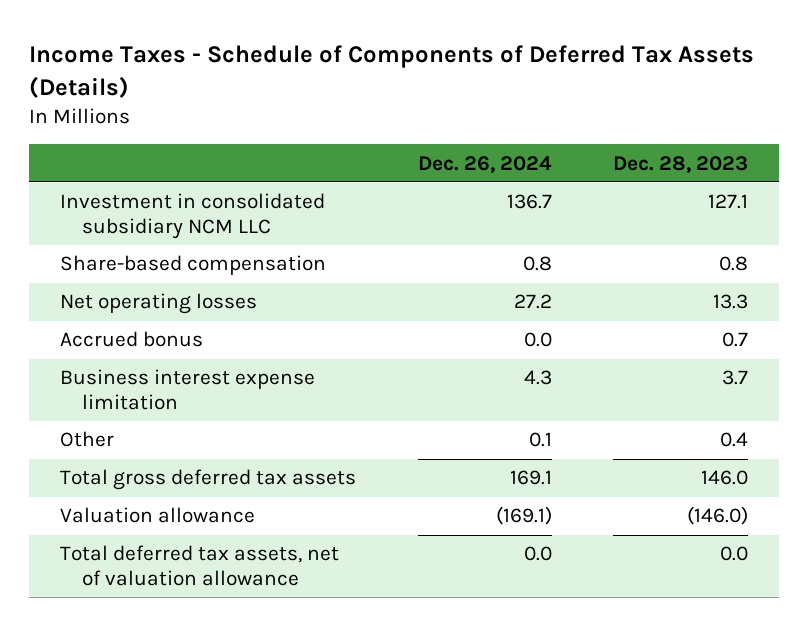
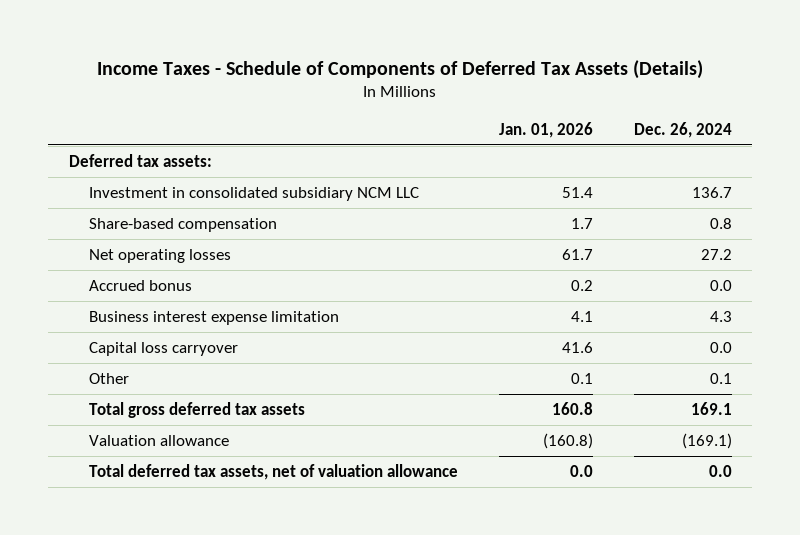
- | Dec. 26, 2024 | Dec. 28, 2023
+ | Jan. 01, 2026 | Dec. 26, 2024
+ Deferred tax assets:
+ Capital loss carryover | 41.6 | 0.0

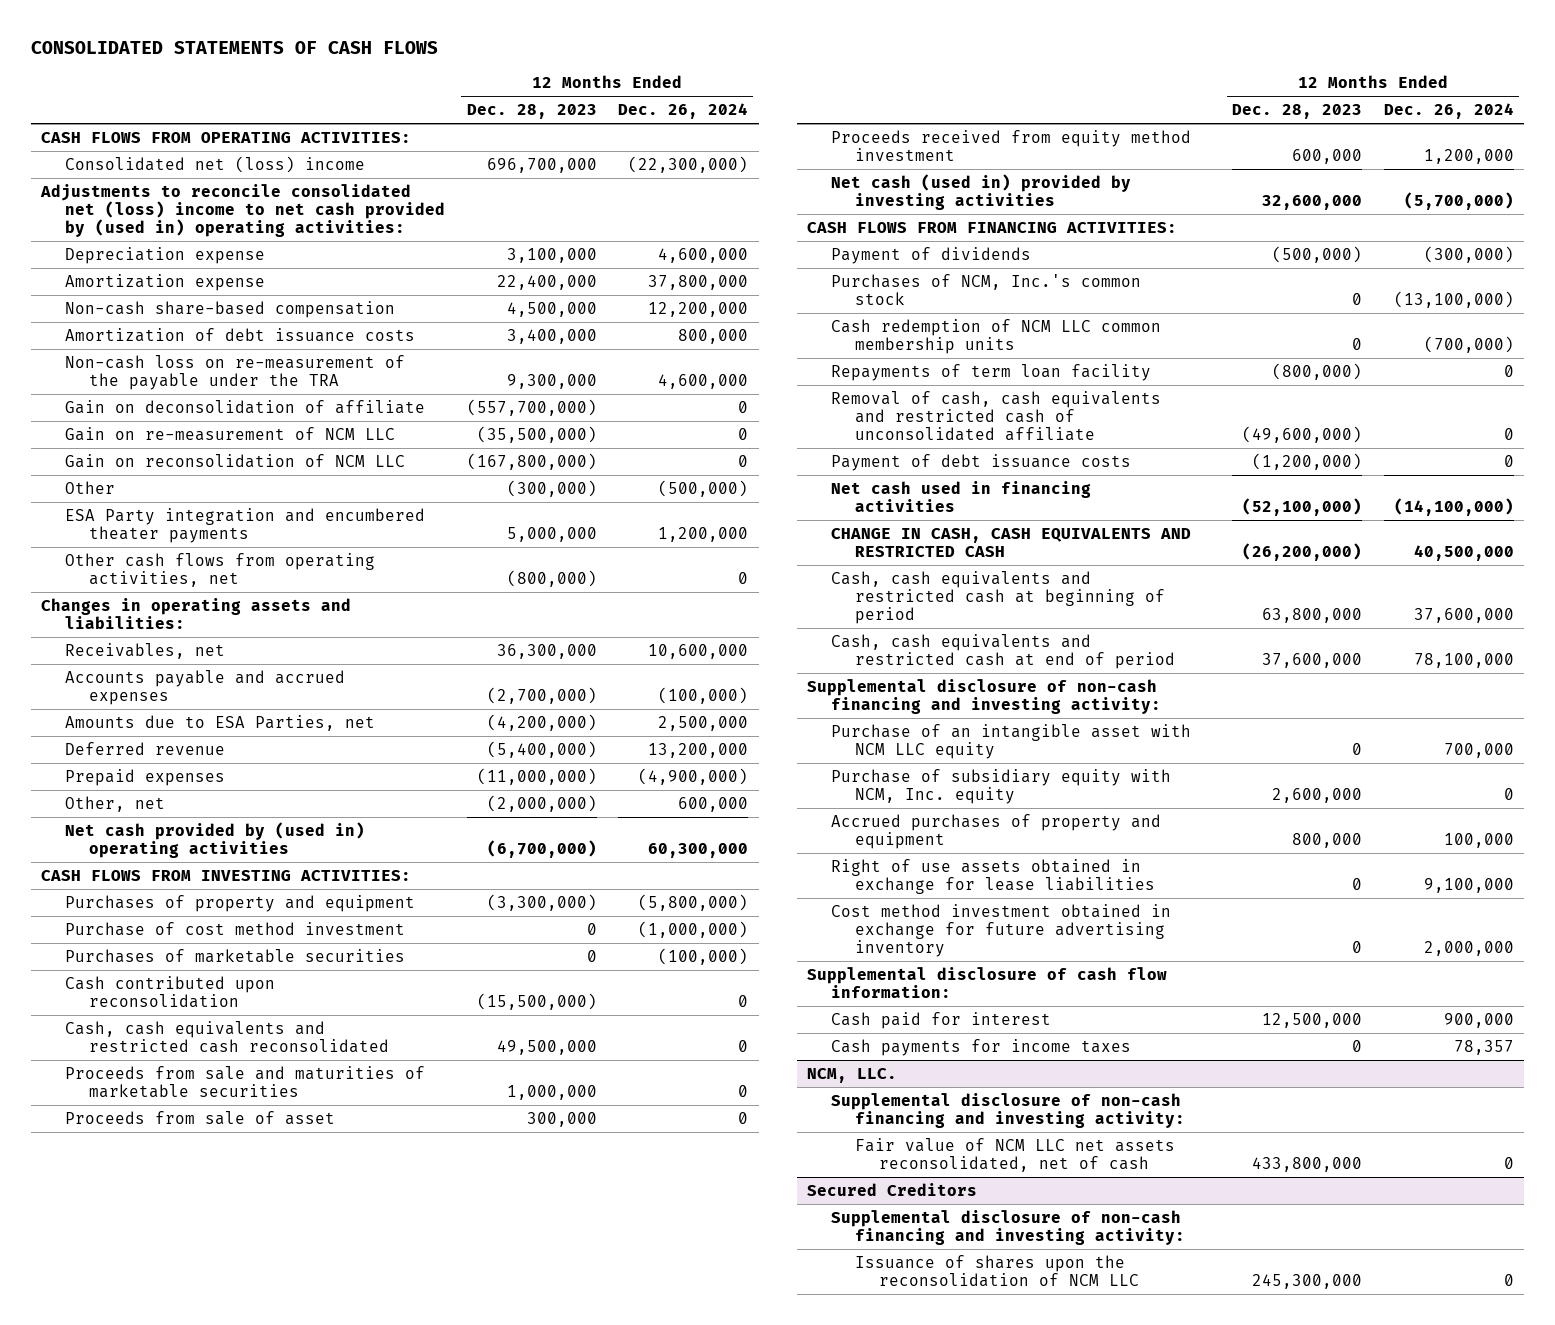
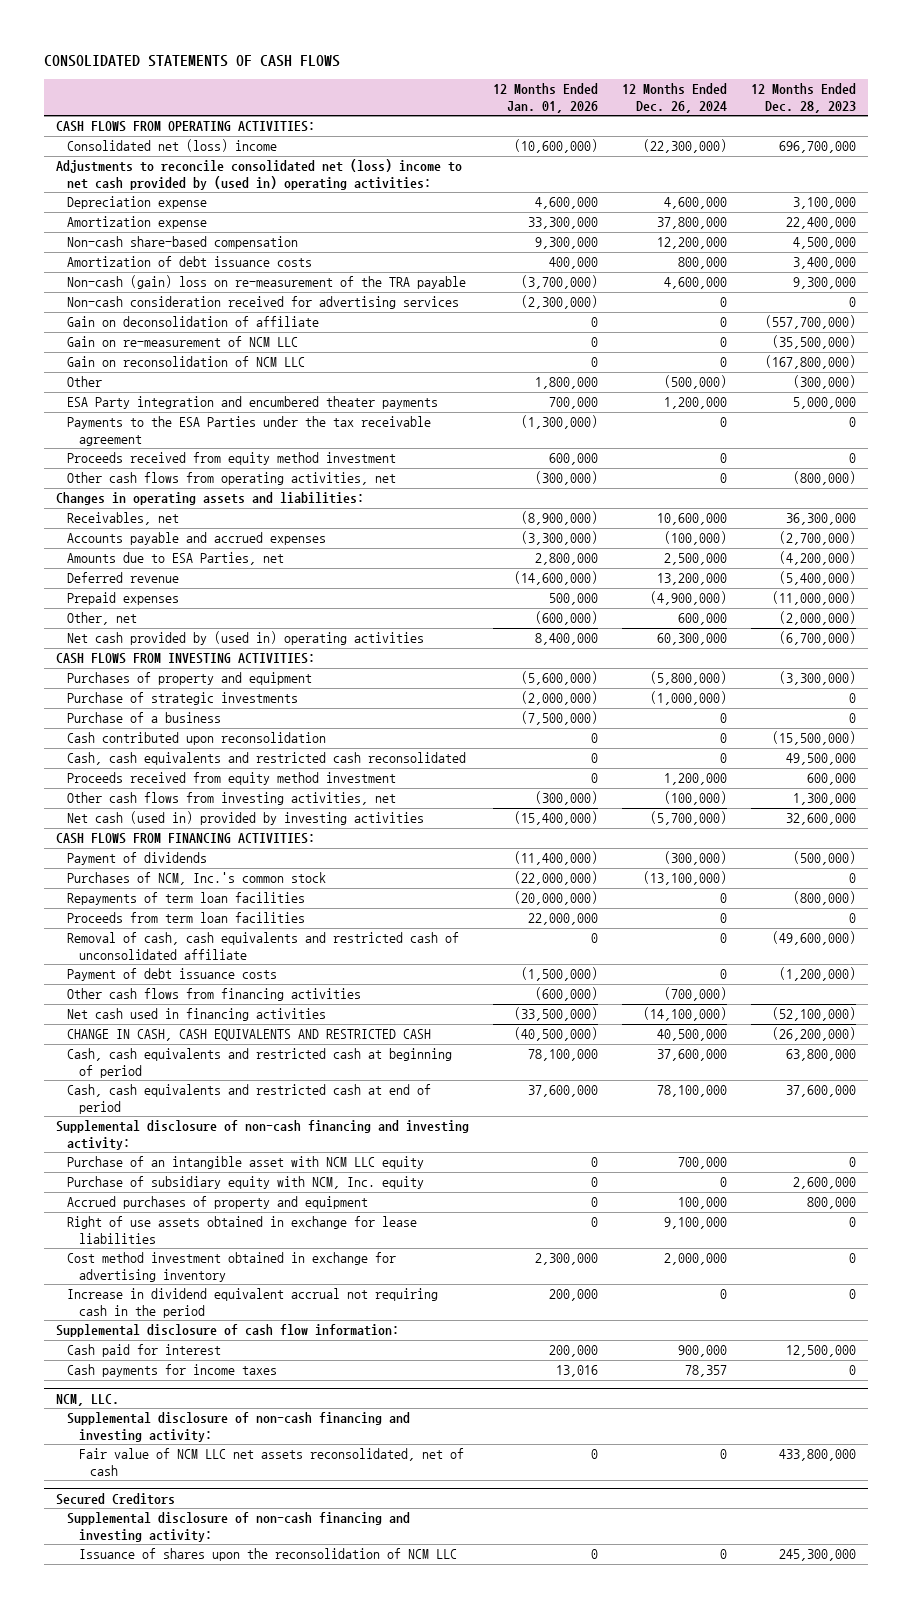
- | 12 Months Ended Dec. 28, 2023 | 12 Months Ended Dec. 26, 2024
+ | 12 Months Ended Jan. 01, 2026 | 12 Months Ended Dec. 26, 2024 | 12 Months Ended Dec. 28, 2023
- Non-cash loss on re-measurement of the payable under the TRA | 9,300,000 | 4,600,000
+ Non-cash (gain) loss on re-measurement of the TRA payable | (3,700,000) | 4,600,000 | 9,300,000
+ Non-cash consideration received for advertising services | (2,300,000) | 0 | 0
+ Payments to the ESA Parties under the tax receivable agreement | (1,300,000) | 0 | 0
+ Proceeds received from equity method investment | 600,000 | 0 | 0
- Purchase of cost method investment | 0 | (1,000,000)
- Purchases of marketable securities | 0 | (100,000)
+ Purchase of strategic investments | (2,000,000) | (1,000,000) | 0
+ Purchase of a business | (7,500,000) | 0 | 0
- Proceeds from sale and maturities of marketable securities | 1,000,000 | 0
- Proceeds from sale of asset | 300,000 | 0
+ Other cash flows from investing activities, net | (300,000) | (100,000) | 1,300,000
- Cash redemption of NCM LLC common membership units | 0 | (700,000)
- Repayments of term loan facility | (800,000) | 0
+ Repayments of term loan facilities | (20,000,000) | 0 | (800,000)
+ Proceeds from term loan facilities | 22,000,000 | 0 | 0
+ Other cash flows from financing activities | (600,000) | (700,000) |
- Cost method investment obtained in exchange for future advertising inventory | 0 | 2,000,000
+ Cost method investment obtained in exchange for advertising inventory | 2,300,000 | 2,000,000 | 0
+ Increase in dividend equivalent accrual not requiring cash in the period | 200,000 | 0 | 0

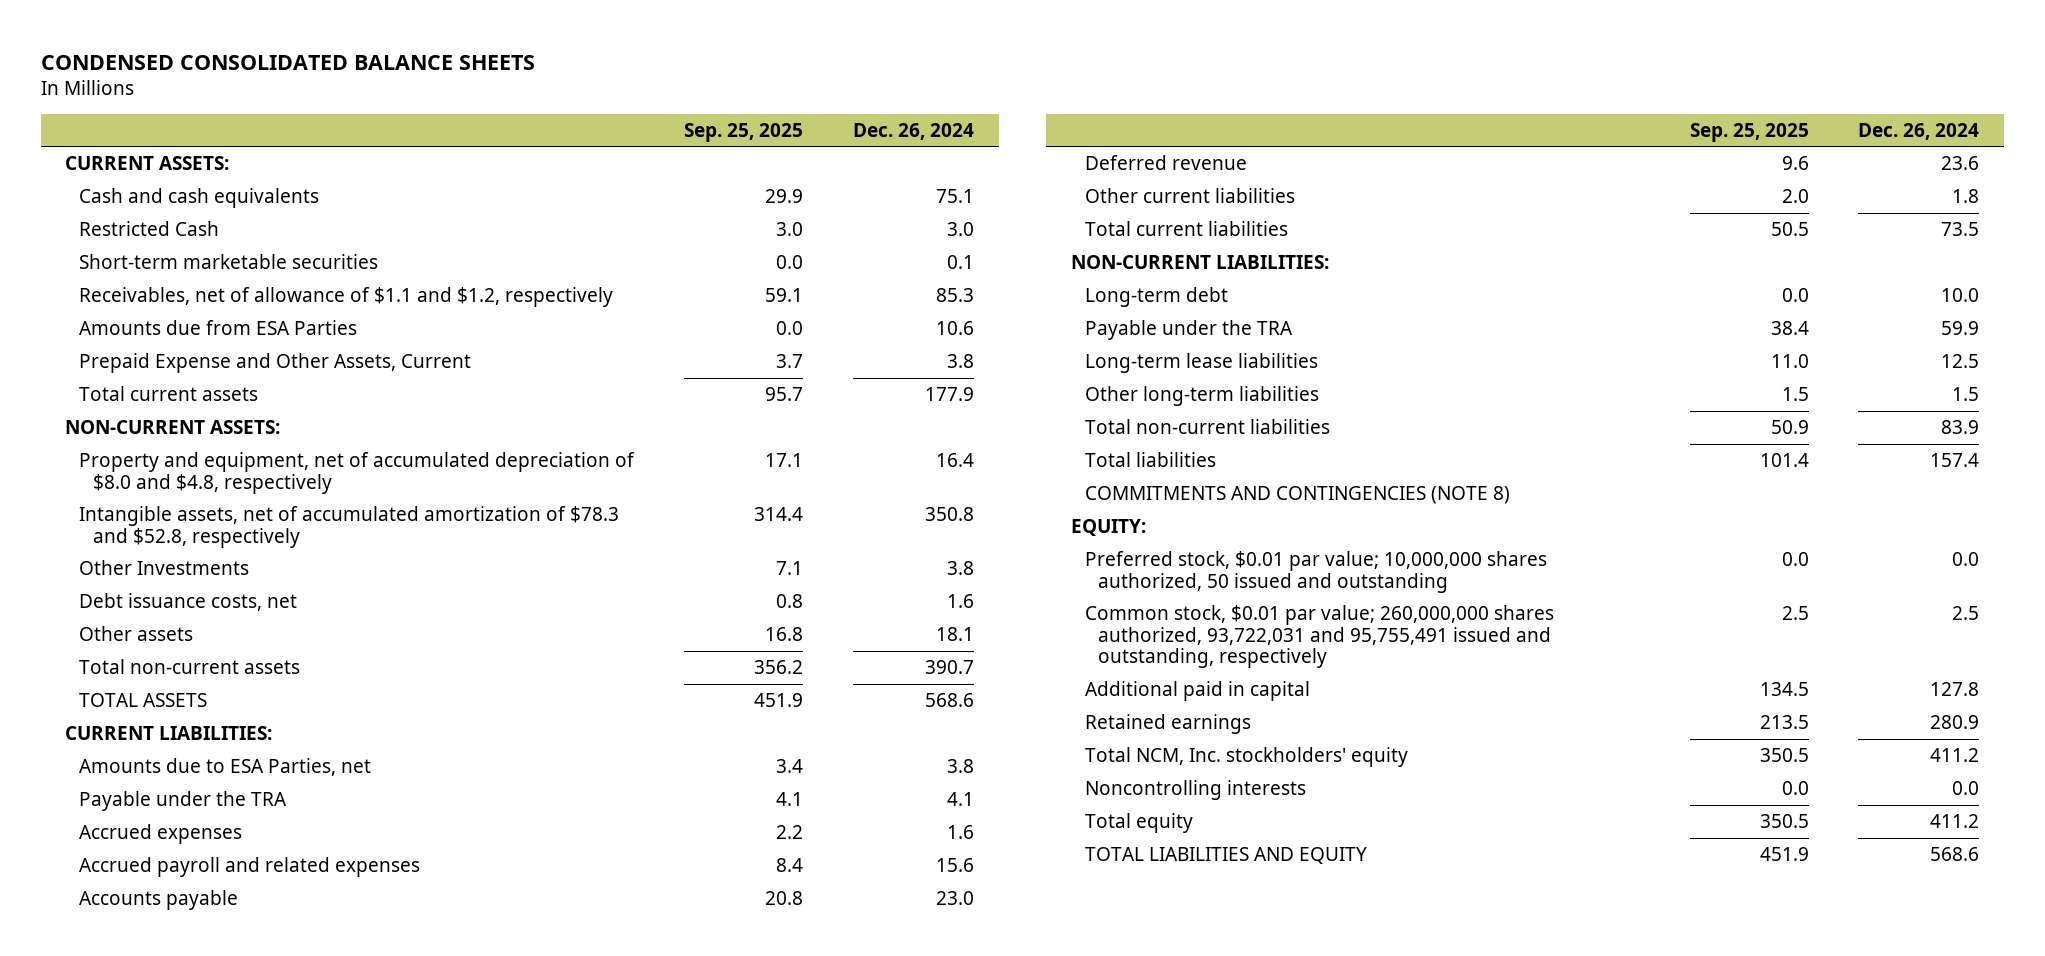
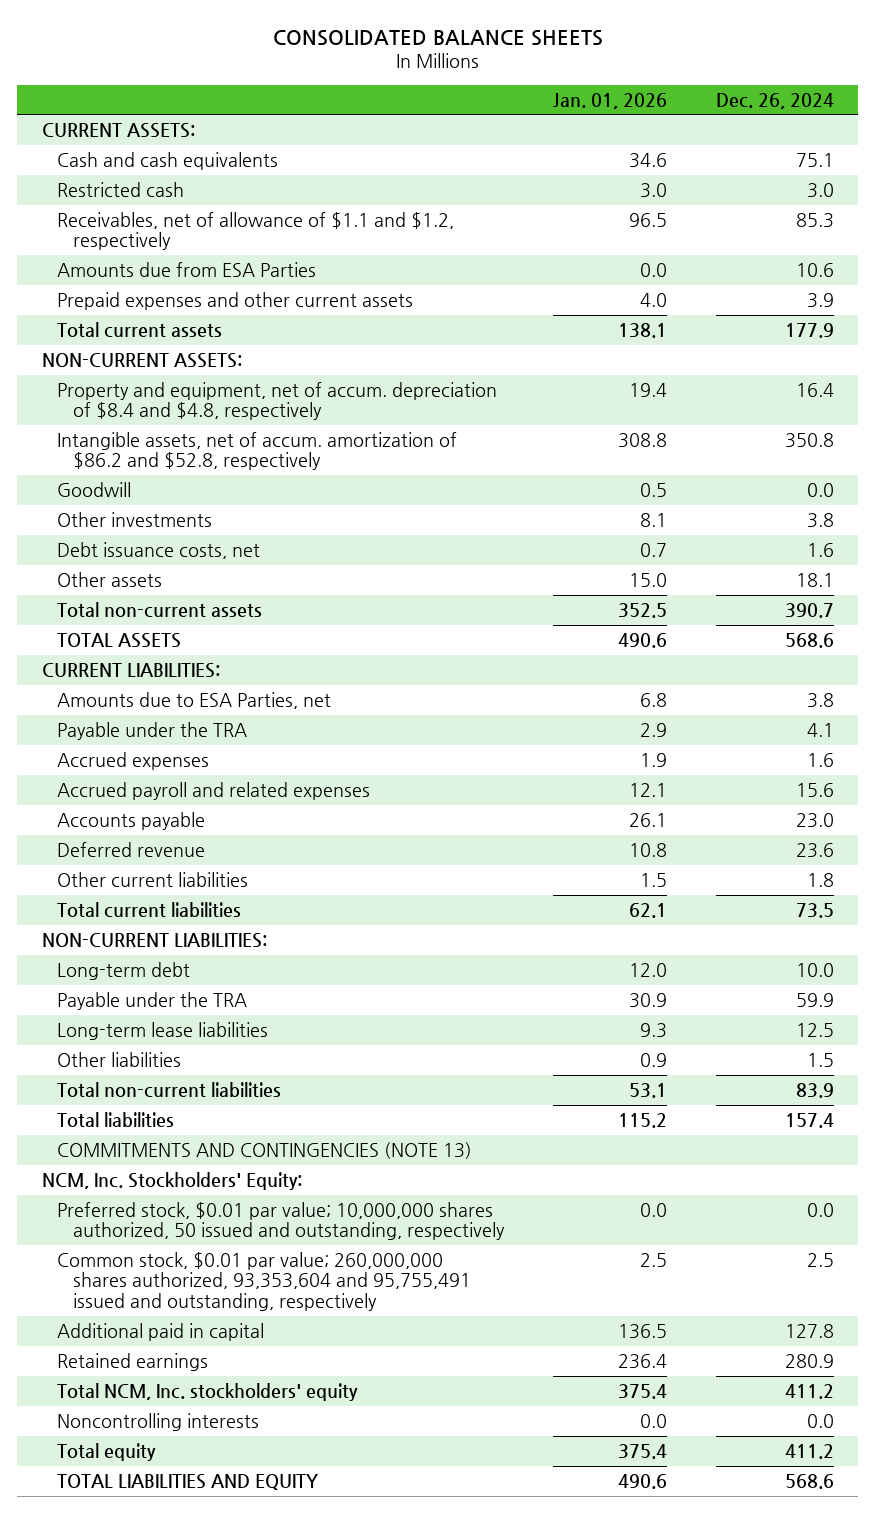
- CONDENSED CONSOLIDATED BALANCE SHEETS
+ CONSOLIDATED BALANCE SHEETS
- | Sep. 25, 2025 | Dec. 26, 2024
+ | Jan. 01, 2026 | Dec. 26, 2024
- Restricted Cash | 3.0 | 3.0
- Short-term marketable securities | 0.0 | 0.1
+ Restricted cash | 3.0 | 3.0
- Prepaid Expense and Other Assets, Current | 3.7 | 3.8
+ Prepaid expenses and other current assets | 4.0 | 3.9
- Property and equipment, net of accumulated depreciation of $8.0 and $4.8, respectively | 17.1 | 16.4
- Intangible assets, net of accumulated amortization of $78.3 and $52.8, respectively | 314.4 | 350.8
- Other Investments | 7.1 | 3.8
+ Property and equipment, net of accum. depreciation of $8.4 and $4.8, respectively | 19.4 | 16.4
+ Intangible assets, net of accum. amortization of $86.2 and $52.8, respectively | 308.8 | 350.8
+ Goodwill | 0.5 | 0.0
+ Other investments | 8.1 | 3.8
- Other long-term liabilities | 1.5 | 1.5
+ Other liabilities | 0.9 | 1.5
- COMMITMENTS AND CONTINGENCIES (NOTE 8)
- EQUITY:
- Preferred stock, $0.01 par value; 10,000,000 shares authorized, 50 issued and outstanding | 0.0 | 0.0
- Common stock, $0.01 par value; 260,000,000 shares authorized, 93,722,031 and 95,755,491 issued and outstanding, respectively | 2.5 | 2.5
+ COMMITMENTS AND CONTINGENCIES (NOTE 13)
+ NCM, Inc. Stockholders' Equity:
+ Preferred stock, $0.01 par value; 10,000,000 shares authorized, 50 issued and outstanding, respectively | 0.0 | 0.0
+ Common stock, $0.01 par value; 260,000,000 shares authorized, 93,353,604 and 95,755,491 issued and outstanding, respectively | 2.5 | 2.5

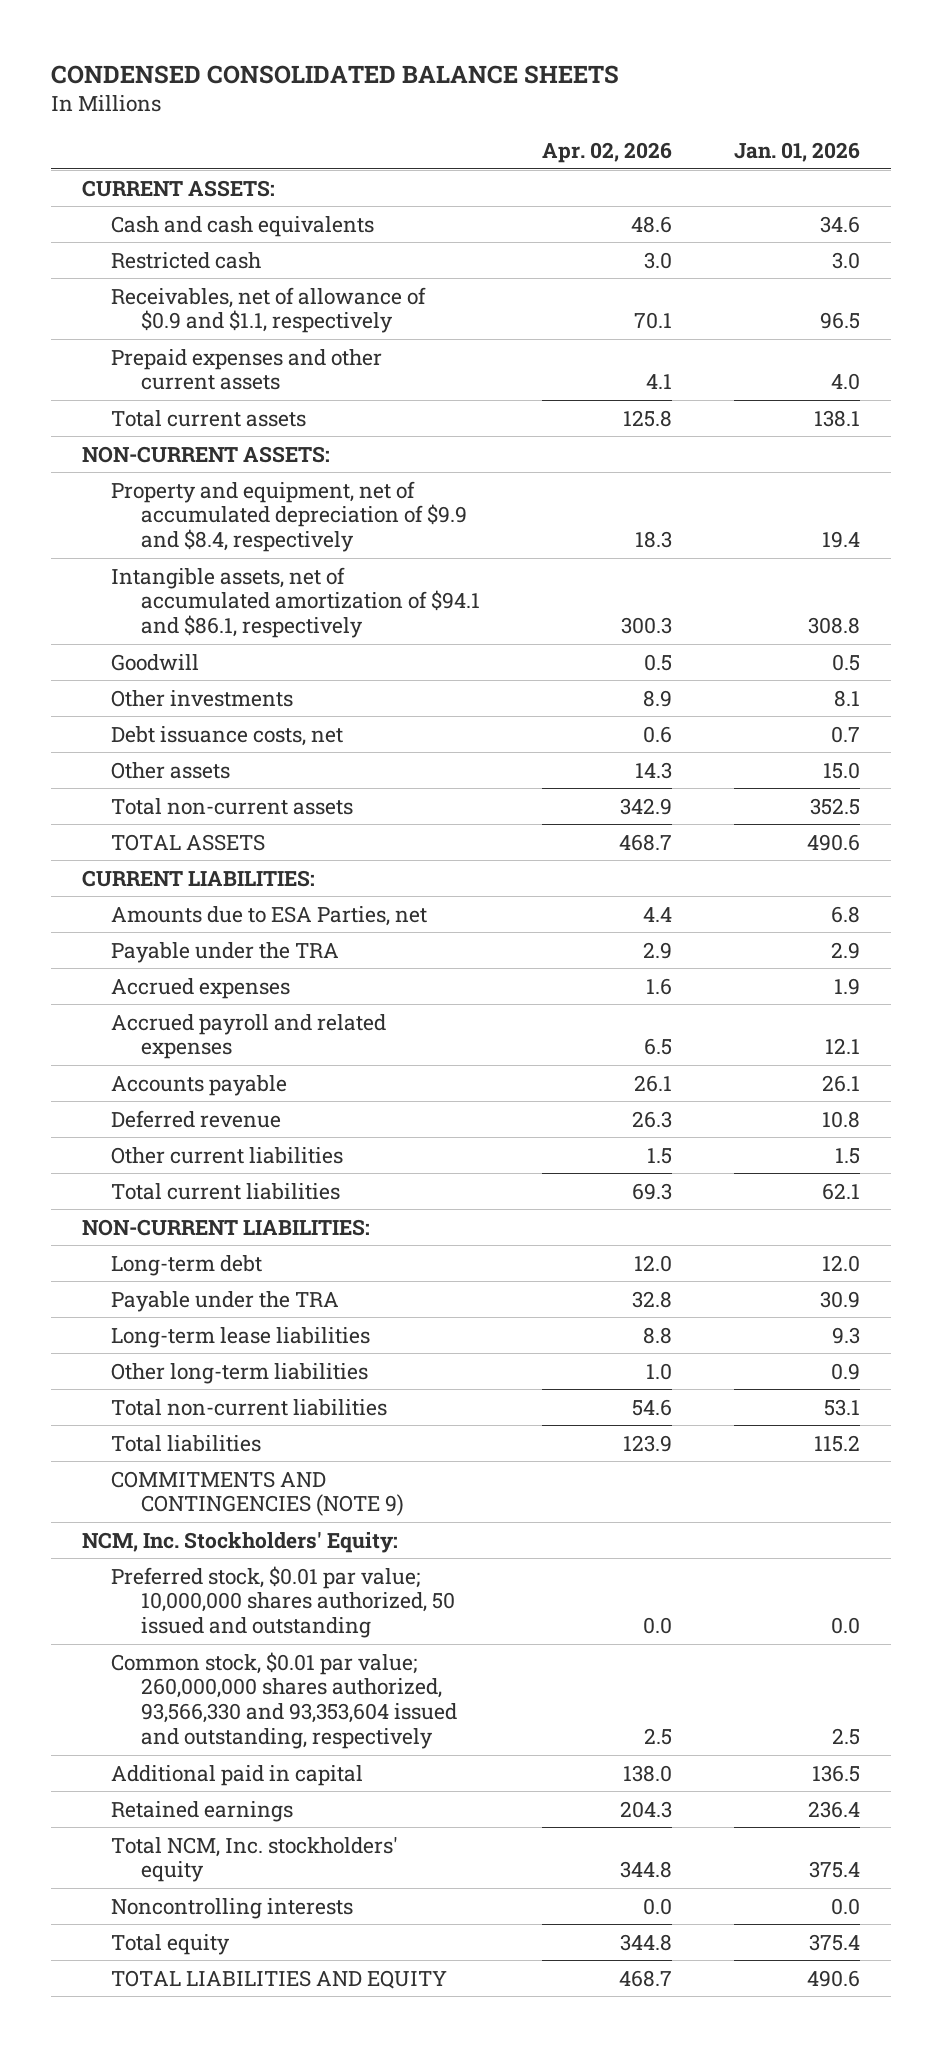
- CONSOLIDATED BALANCE SHEETS
+ CONDENSED CONSOLIDATED BALANCE SHEETS
- | Jan. 01, 2026 | Dec. 26, 2024
+ | Apr. 02, 2026 | Jan. 01, 2026
- Receivables, net of allowance of $1.1 and $1.2, respectively | 96.5 | 85.3
- Amounts due from ESA Parties | 0.0 | 10.6
+ Receivables, net of allowance of $0.9 and $1.1, respectively | 70.1 | 96.5
- Property and equipment, net of accum. depreciation of $8.4 and $4.8, respectively | 19.4 | 16.4
- Intangible assets, net of accum. amortization of $86.2 and $52.8, respectively | 308.8 | 350.8
+ Property and equipment, net of accumulated depreciation of $9.9 and $8.4, respectively | 18.3 | 19.4
+ Intangible assets, net of accumulated amortization of $94.1 and $86.1, respectively | 300.3 | 308.8
- Other liabilities | 0.9 | 1.5
+ Other long-term liabilities | 1.0 | 0.9
- COMMITMENTS AND CONTINGENCIES (NOTE 13)
+ COMMITMENTS AND CONTINGENCIES (NOTE 9)
- Preferred stock, $0.01 par value; 10,000,000 shares authorized, 50 issued and outstanding, respectively | 0.0 | 0.0
- Common stock, $0.01 par value; 260,000,000 shares authorized, 93,353,604 and 95,755,491 issued and outstanding, respectively | 2.5 | 2.5
+ Preferred stock, $0.01 par value; 10,000,000 shares authorized, 50 issued and outstanding | 0.0 | 0.0
+ Common stock, $0.01 par value; 260,000,000 shares authorized, 93,566,330 and 93,353,604 issued and outstanding, respectively | 2.5 | 2.5

